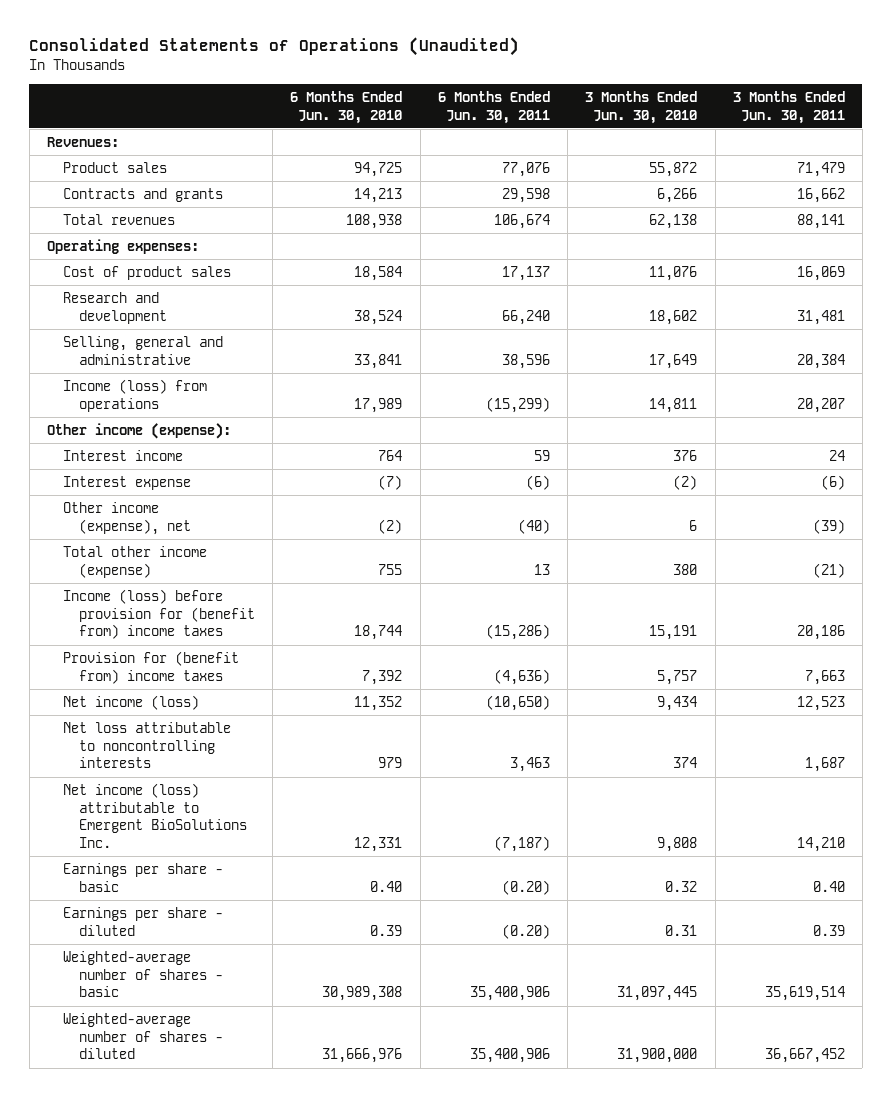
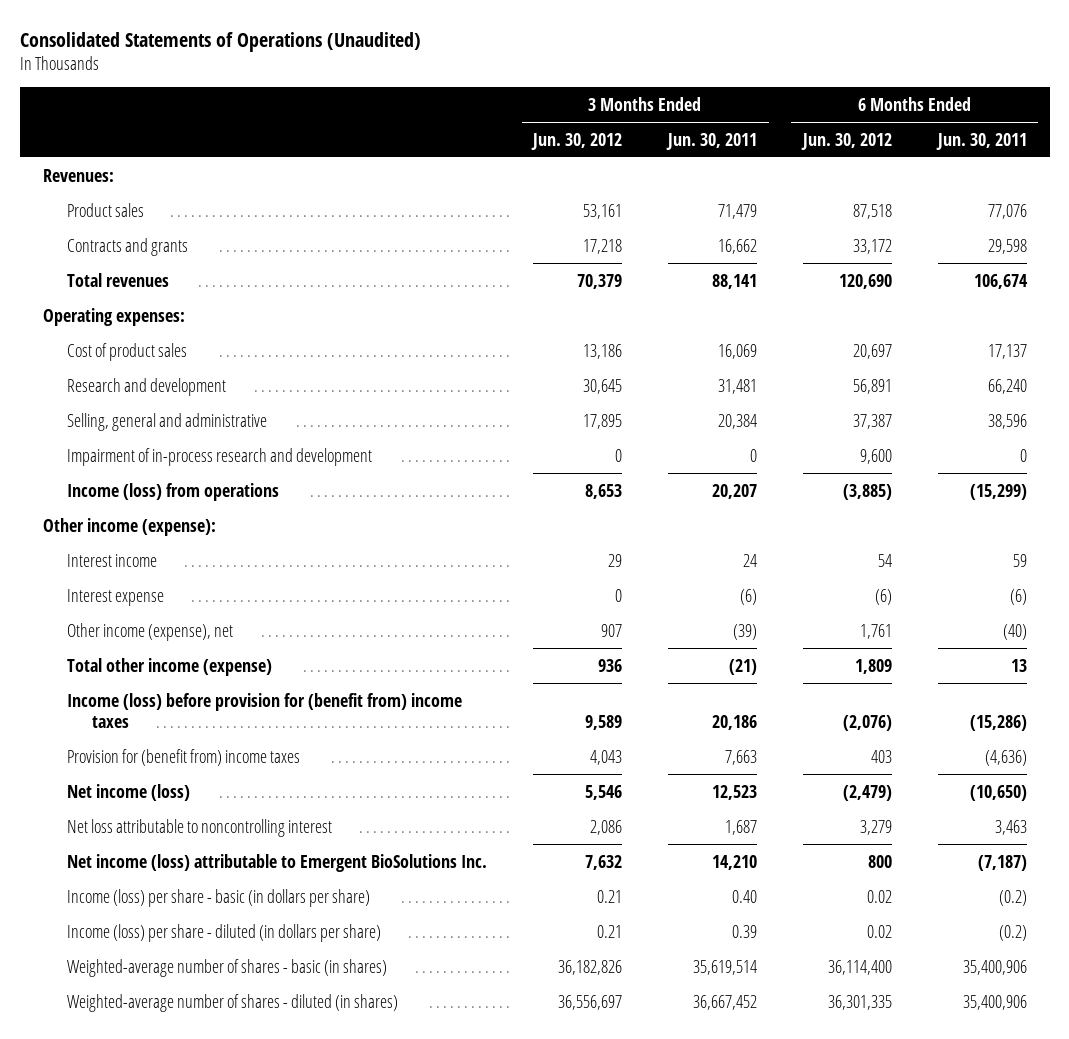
- | 6 Months Ended Jun. 30, 2010 | 6 Months Ended Jun. 30, 2011 | 3 Months Ended Jun. 30, 2010 | 3 Months Ended Jun. 30, 2011
+ | 3 Months Ended Jun. 30, 2012 | 3 Months Ended Jun. 30, 2011 | 6 Months Ended Jun. 30, 2012 | 6 Months Ended Jun. 30, 2011
+ Impairment of in-process research and development | 0 | 0 | 9,600 | 0
- Net loss attributable to noncontrolling interests | 979 | 3,463 | 374 | 1,687
+ Net loss attributable to noncontrolling interest | 2,086 | 1,687 | 3,279 | 3,463
- Earnings per share - basic | 0.40 | (0.20) | 0.32 | 0.40
- Earnings per share - diluted | 0.39 | (0.20) | 0.31 | 0.39
- Weighted-average number of shares - basic | 30,989,308 | 35,400,906 | 31,097,445 | 35,619,514
- Weighted-average number of shares - diluted | 31,666,976 | 35,400,906 | 31,900,000 | 36,667,452
+ Income (loss) per share - basic (in dollars per share) | 0.21 | 0.40 | 0.02 | (0.2)
+ Income (loss) per share - diluted (in dollars per share) | 0.21 | 0.39 | 0.02 | (0.2)
+ Weighted-average number of shares - basic (in shares) | 36,182,826 | 35,619,514 | 36,114,400 | 35,400,906
+ Weighted-average number of shares - diluted (in shares) | 36,556,697 | 36,667,452 | 36,301,335 | 35,400,906

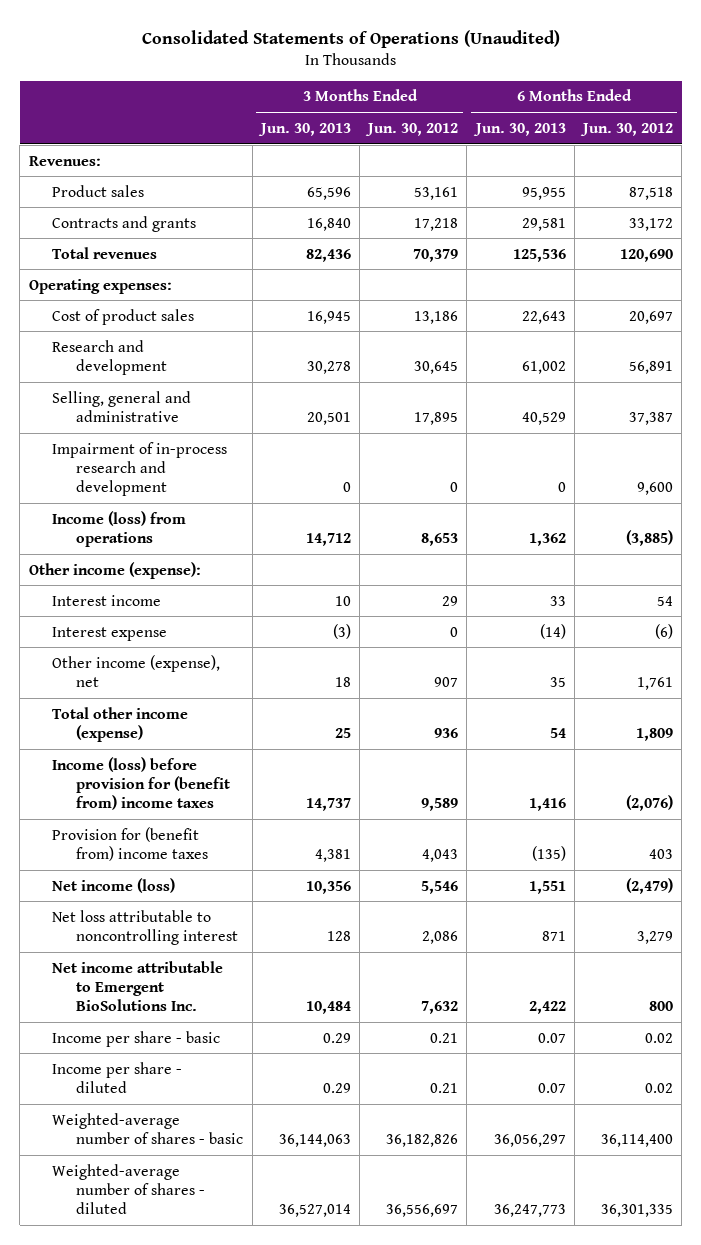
- | 3 Months Ended Jun. 30, 2012 | 3 Months Ended Jun. 30, 2011 | 6 Months Ended Jun. 30, 2012 | 6 Months Ended Jun. 30, 2011
+ | 3 Months Ended Jun. 30, 2013 | 3 Months Ended Jun. 30, 2012 | 6 Months Ended Jun. 30, 2013 | 6 Months Ended Jun. 30, 2012
- Net income (loss) attributable to Emergent BioSolutions Inc. | 7,632 | 14,210 | 800 | (7,187)
- Income (loss) per share - basic (in dollars per share) | 0.21 | 0.40 | 0.02 | (0.2)
- Income (loss) per share - diluted (in dollars per share) | 0.21 | 0.39 | 0.02 | (0.2)
- Weighted-average number of shares - basic (in shares) | 36,182,826 | 35,619,514 | 36,114,400 | 35,400,906
- Weighted-average number of shares - diluted (in shares) | 36,556,697 | 36,667,452 | 36,301,335 | 35,400,906
+ Net income attributable to Emergent BioSolutions Inc. | 10,484 | 7,632 | 2,422 | 800
+ Income per share - basic | 0.29 | 0.21 | 0.07 | 0.02
+ Income per share - diluted | 0.29 | 0.21 | 0.07 | 0.02
+ Weighted-average number of shares - basic | 36,144,063 | 36,182,826 | 36,056,297 | 36,114,400
+ Weighted-average number of shares - diluted | 36,527,014 | 36,556,697 | 36,247,773 | 36,301,335

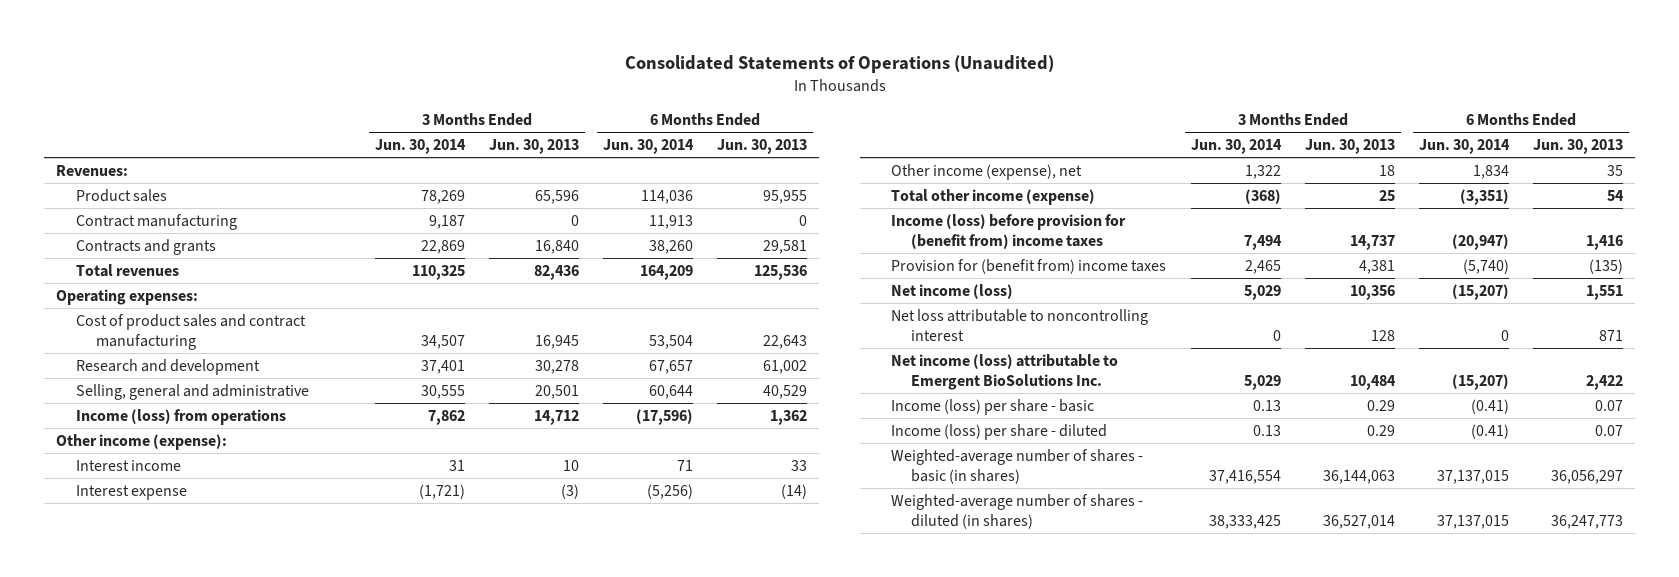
- | 3 Months Ended Jun. 30, 2013 | 3 Months Ended Jun. 30, 2012 | 6 Months Ended Jun. 30, 2013 | 6 Months Ended Jun. 30, 2012
+ | 3 Months Ended Jun. 30, 2014 | 3 Months Ended Jun. 30, 2013 | 6 Months Ended Jun. 30, 2014 | 6 Months Ended Jun. 30, 2013
+ Contract manufacturing | 9,187 | 0 | 11,913 | 0
- Cost of product sales | 16,945 | 13,186 | 22,643 | 20,697
+ Cost of product sales and contract manufacturing | 34,507 | 16,945 | 53,504 | 22,643
- Impairment of in-process research and development | 0 | 0 | 0 | 9,600
- Net income attributable to Emergent BioSolutions Inc. | 10,484 | 7,632 | 2,422 | 800
- Income per share - basic | 0.29 | 0.21 | 0.07 | 0.02
- Income per share - diluted | 0.29 | 0.21 | 0.07 | 0.02
- Weighted-average number of shares - basic | 36,144,063 | 36,182,826 | 36,056,297 | 36,114,400
- Weighted-average number of shares - diluted | 36,527,014 | 36,556,697 | 36,247,773 | 36,301,335
+ Net income (loss) attributable to Emergent BioSolutions Inc. | 5,029 | 10,484 | (15,207) | 2,422
+ Income (loss) per share - basic | 0.13 | 0.29 | (0.41) | 0.07
+ Income (loss) per share - diluted | 0.13 | 0.29 | (0.41) | 0.07
+ Weighted-average number of shares - basic (in shares) | 37,416,554 | 36,144,063 | 37,137,015 | 36,056,297
+ Weighted-average number of shares - diluted (in shares) | 38,333,425 | 36,527,014 | 37,137,015 | 36,247,773

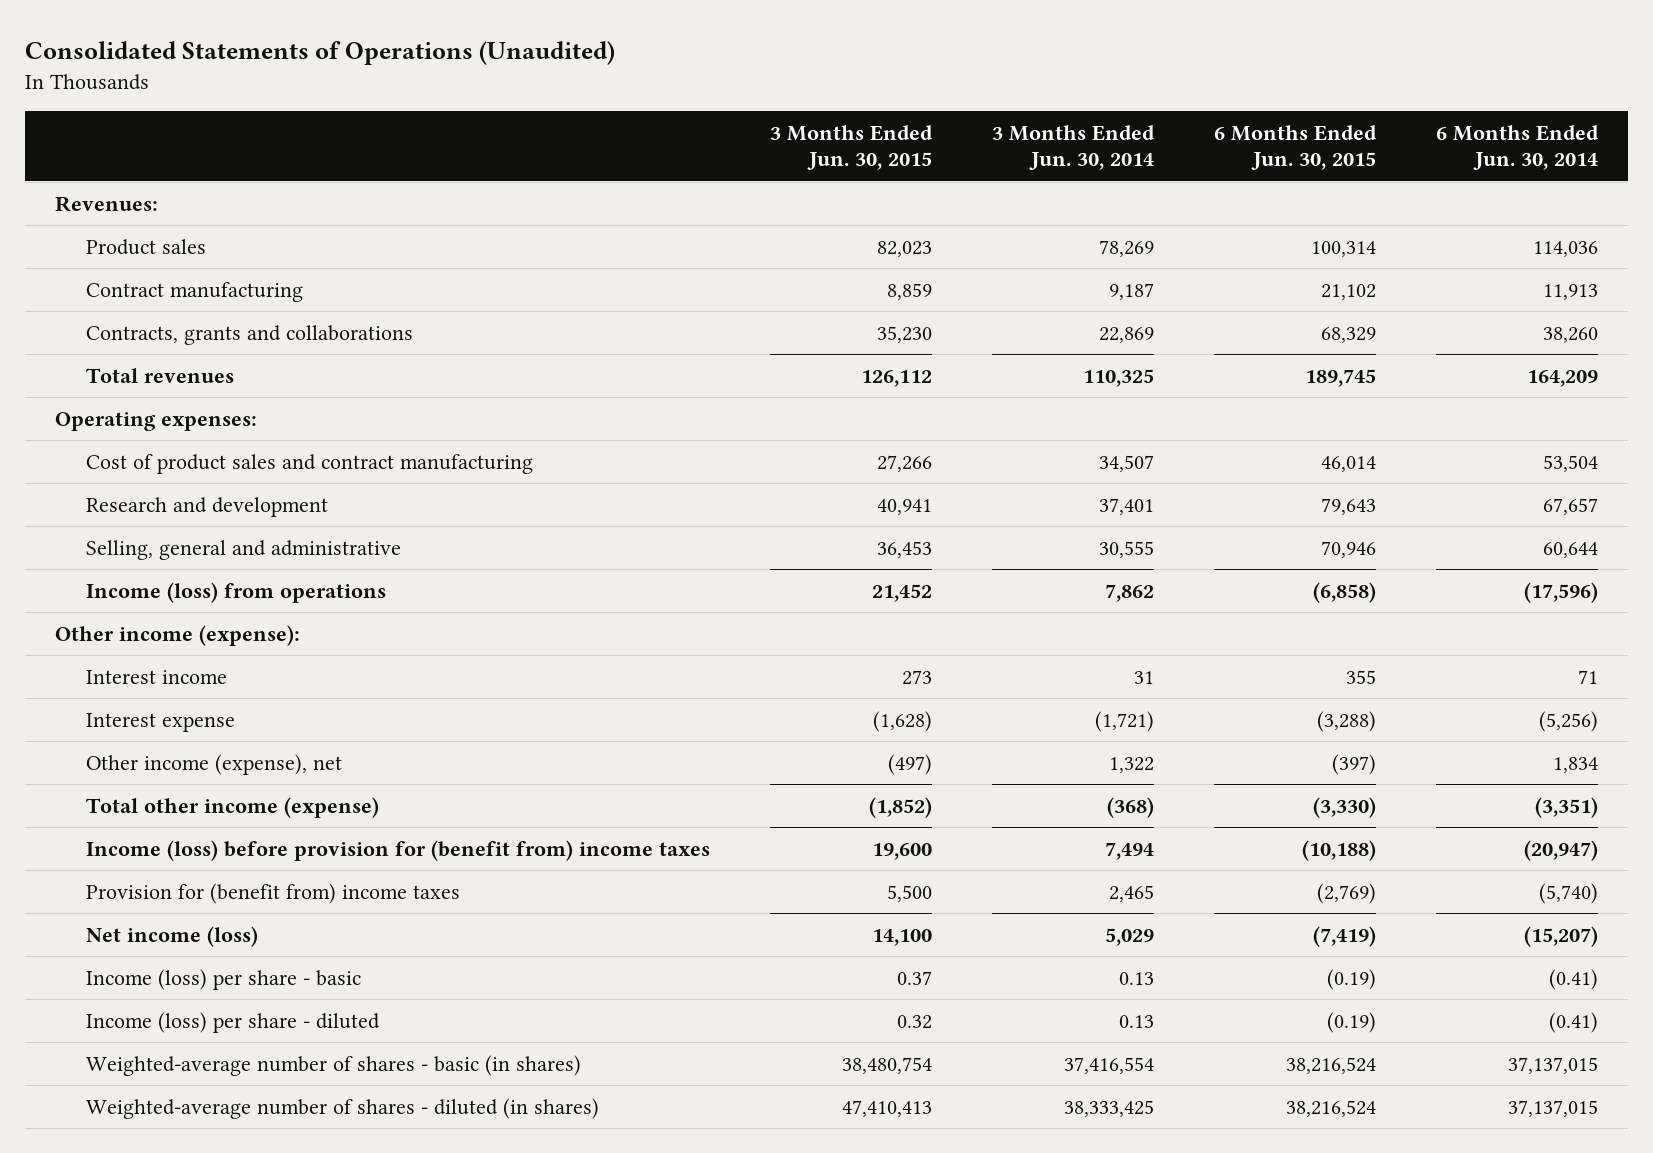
- | 3 Months Ended Jun. 30, 2014 | 3 Months Ended Jun. 30, 2013 | 6 Months Ended Jun. 30, 2014 | 6 Months Ended Jun. 30, 2013
+ | 3 Months Ended Jun. 30, 2015 | 3 Months Ended Jun. 30, 2014 | 6 Months Ended Jun. 30, 2015 | 6 Months Ended Jun. 30, 2014
- Contracts and grants | 22,869 | 16,840 | 38,260 | 29,581
+ Contracts, grants and collaborations | 35,230 | 22,869 | 68,329 | 38,260
- Net loss attributable to noncontrolling interest | 0 | 128 | 0 | 871
- Net income (loss) attributable to Emergent BioSolutions Inc. | 5,029 | 10,484 | (15,207) | 2,422

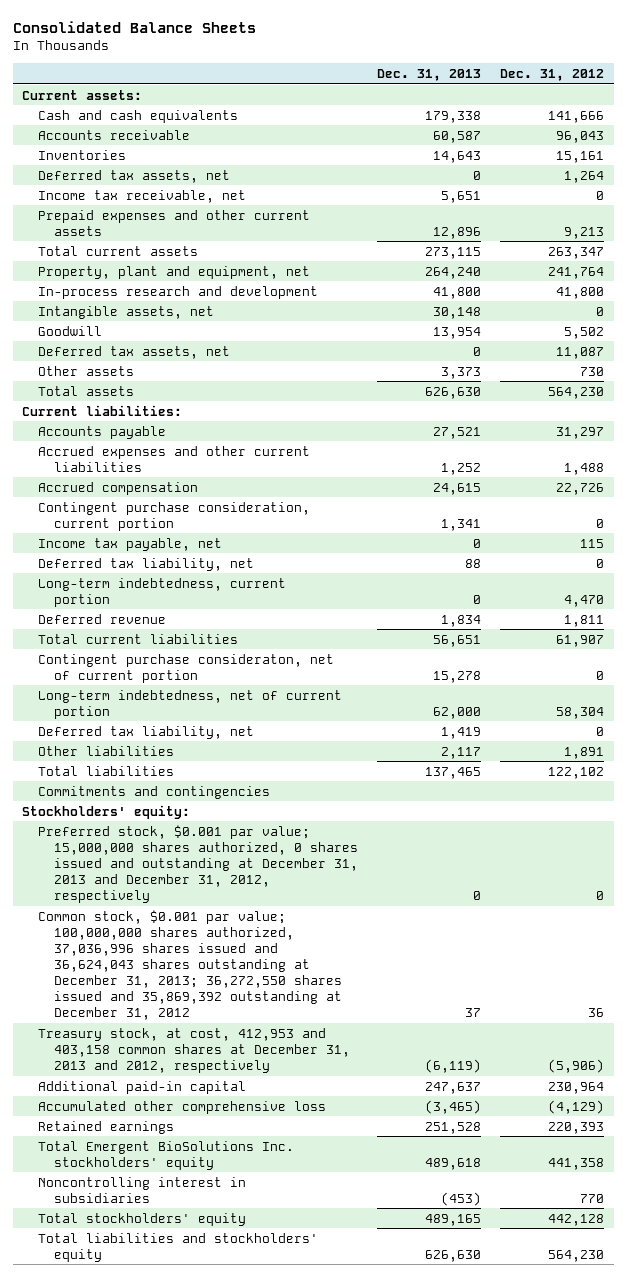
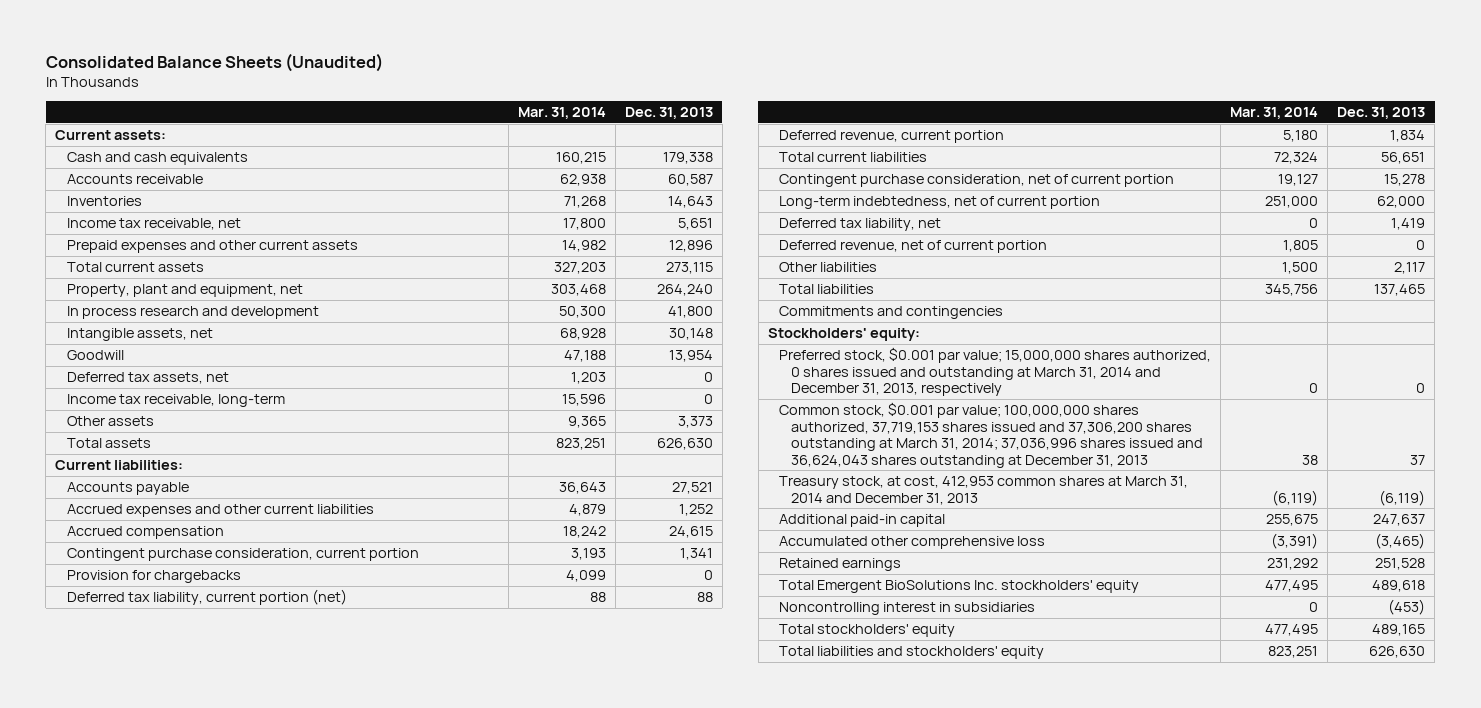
- Consolidated Balance Sheets
+ Consolidated Balance Sheets (Unaudited)
- | Dec. 31, 2013 | Dec. 31, 2012
+ | Mar. 31, 2014 | Dec. 31, 2013
- Deferred tax assets, net | 0 | 1,264
- In-process research and development | 41,800 | 41,800
+ In process research and development | 50,300 | 41,800
+ Income tax receivable, long-term | 15,596 | 0
- Income tax payable, net | 0 | 115
- Deferred tax liability, net | 88 | 0
- Long-term indebtedness, current portion | 0 | 4,470
- Deferred revenue | 1,834 | 1,811
+ Provision for chargebacks | 4,099 | 0
+ Deferred tax liability, current portion (net) | 88 | 88
+ Deferred revenue, current portion | 5,180 | 1,834
- Contingent purchase consideraton, net of current portion | 15,278 | 0
+ Contingent purchase consideration, net of current portion | 19,127 | 15,278
+ Deferred revenue, net of current portion | 1,805 | 0
- Preferred stock, $0.001 par value; 15,000,000 shares authorized, 0 shares issued and outstanding at December 31, 2013 and December 31, 2012, respectively | 0 | 0
- Common stock, $0.001 par value; 100,000,000 shares authorized, 37,036,996 shares issued and 36,624,043 shares outstanding at December 31, 2013; 36,272,550 shares issued and 35,869,392 outstanding at December 31, 2012 | 37 | 36
- Treasury stock, at cost, 412,953 and 403,158 common shares at December 31, 2013 and 2012, respectively | (6,119) | (5,906)
+ Preferred stock, $0.001 par value; 15,000,000 shares authorized, 0 shares issued and outstanding at March 31, 2014 and December 31, 2013, respectively | 0 | 0
+ Common stock, $0.001 par value; 100,000,000 shares authorized, 37,719,153 shares issued and 37,306,200 shares outstanding at March 31, 2014; 37,036,996 shares issued and 36,624,043 shares outstanding at December 31, 2013 | 38 | 37
+ Treasury stock, at cost, 412,953 common shares at March 31, 2014 and December 31, 2013 | (6,119) | (6,119)

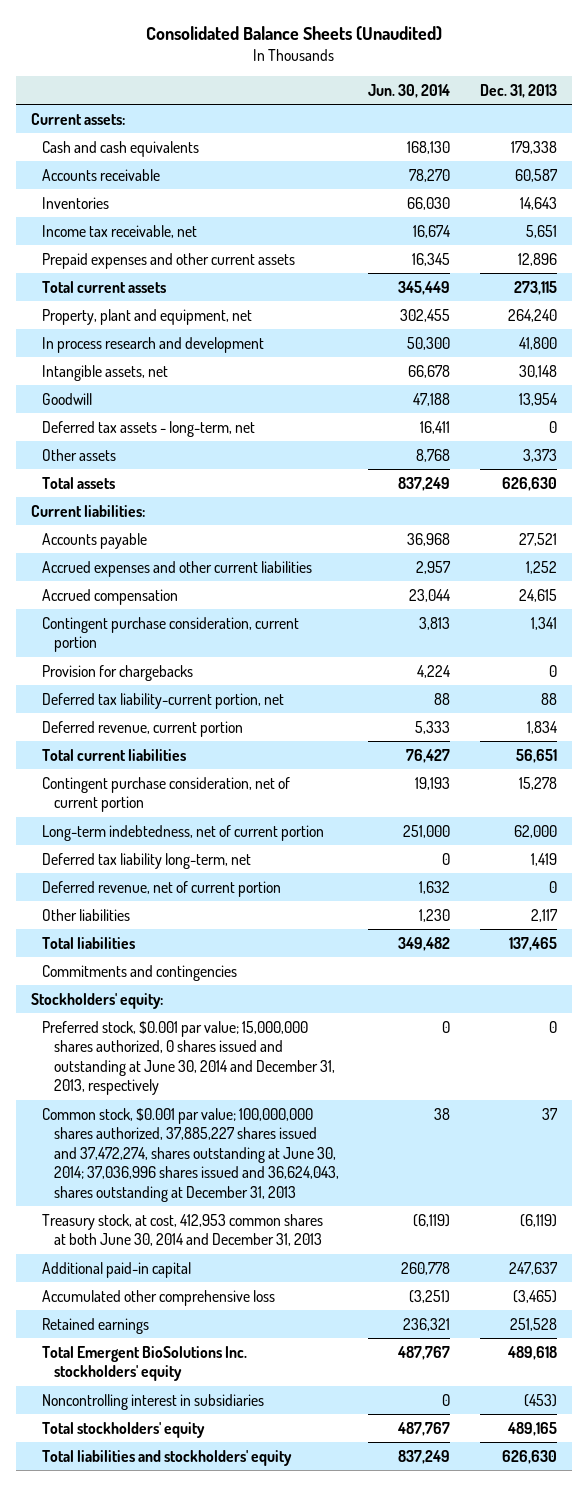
- | Mar. 31, 2014 | Dec. 31, 2013
+ | Jun. 30, 2014 | Dec. 31, 2013
- Deferred tax assets, net | 1,203 | 0
- Income tax receivable, long-term | 15,596 | 0
+ Deferred tax assets - long-term, net | 16,411 | 0
- Deferred tax liability, current portion (net) | 88 | 88
+ Deferred tax liability-current portion, net | 88 | 88
- Deferred tax liability, net | 0 | 1,419
+ Deferred tax liability long-term, net | 0 | 1,419
- Preferred stock, $0.001 par value; 15,000,000 shares authorized, 0 shares issued and outstanding at March 31, 2014 and December 31, 2013, respectively | 0 | 0
- Common stock, $0.001 par value; 100,000,000 shares authorized, 37,719,153 shares issued and 37,306,200 shares outstanding at March 31, 2014; 37,036,996 shares issued and 36,624,043 shares outstanding at December 31, 2013 | 38 | 37
- Treasury stock, at cost, 412,953 common shares at March 31, 2014 and December 31, 2013 | (6,119) | (6,119)
+ Preferred stock, $0.001 par value; 15,000,000 shares authorized, 0 shares issued and outstanding at June 30, 2014 and December 31, 2013, respectively | 0 | 0
+ Common stock, $0.001 par value; 100,000,000 shares authorized, 37,885,227 shares issued and 37,472,274, shares outstanding at June 30, 2014; 37,036,996 shares issued and 36,624,043, shares outstanding at December 31, 2013 | 38 | 37
+ Treasury stock, at cost, 412,953 common shares at both June 30, 2014 and December 31, 2013 | (6,119) | (6,119)

